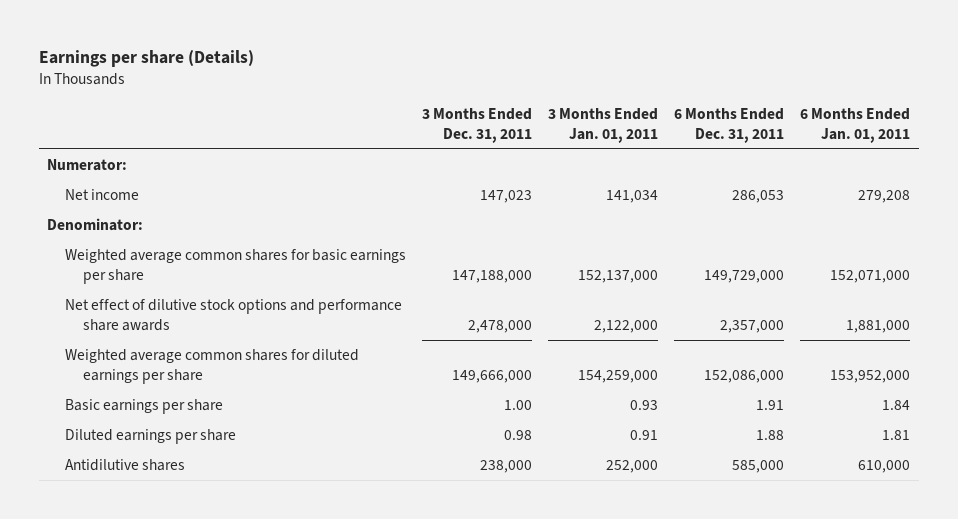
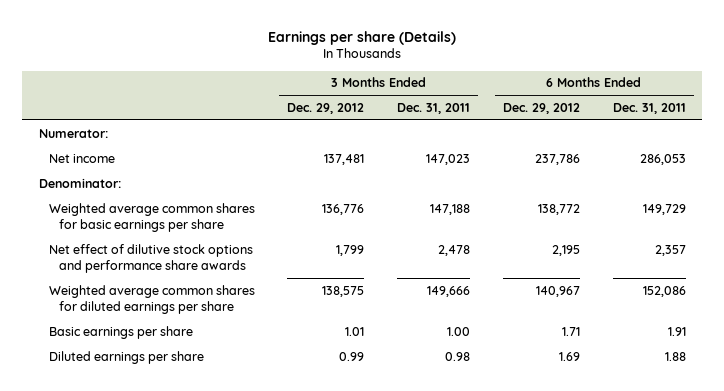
- | 3 Months Ended Dec. 31, 2011 | 3 Months Ended Jan. 01, 2011 | 6 Months Ended Dec. 31, 2011 | 6 Months Ended Jan. 01, 2011
+ | 3 Months Ended Dec. 29, 2012 | 3 Months Ended Dec. 31, 2011 | 6 Months Ended Dec. 29, 2012 | 6 Months Ended Dec. 31, 2011
- Weighted average common shares for basic earnings per share | 147,188,000 | 152,137,000 | 149,729,000 | 152,071,000
- Net effect of dilutive stock options and performance share awards | 2,478,000 | 2,122,000 | 2,357,000 | 1,881,000
- Weighted average common shares for diluted earnings per share | 149,666,000 | 154,259,000 | 152,086,000 | 153,952,000
+ Weighted average common shares for basic earnings per share | 136,776 | 147,188 | 138,772 | 149,729
+ Net effect of dilutive stock options and performance share awards | 1,799 | 2,478 | 2,195 | 2,357
+ Weighted average common shares for diluted earnings per share | 138,575 | 149,666 | 140,967 | 152,086
- Antidilutive shares | 238,000 | 252,000 | 585,000 | 610,000

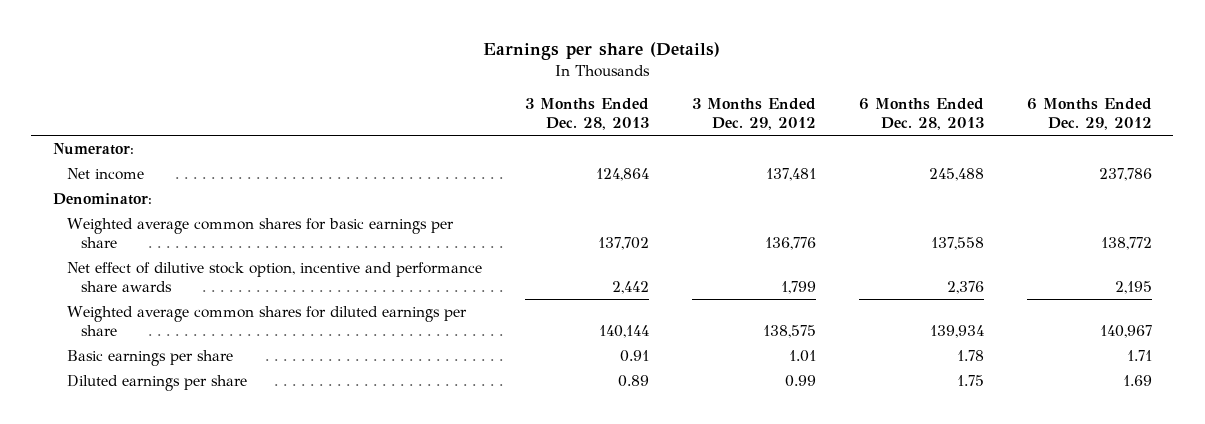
- | 3 Months Ended Dec. 29, 2012 | 3 Months Ended Dec. 31, 2011 | 6 Months Ended Dec. 29, 2012 | 6 Months Ended Dec. 31, 2011
+ | 3 Months Ended Dec. 28, 2013 | 3 Months Ended Dec. 29, 2012 | 6 Months Ended Dec. 28, 2013 | 6 Months Ended Dec. 29, 2012
- Net effect of dilutive stock options and performance share awards | 1,799 | 2,478 | 2,195 | 2,357
+ Net effect of dilutive stock option, incentive and performance share awards | 2,442 | 1,799 | 2,376 | 2,195

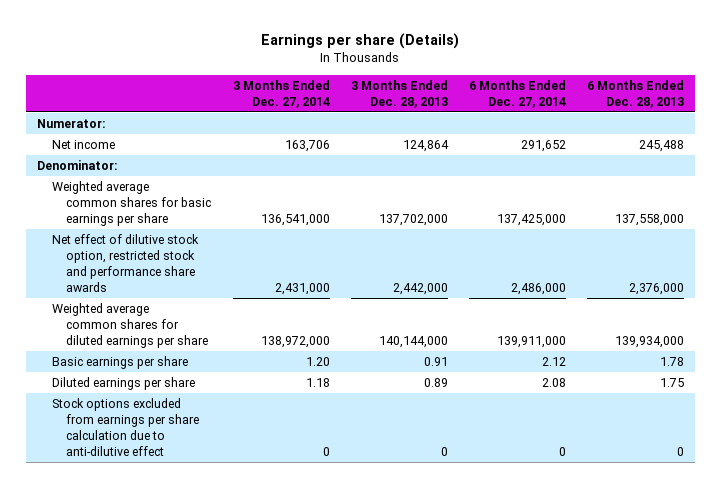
- | 3 Months Ended Dec. 28, 2013 | 3 Months Ended Dec. 29, 2012 | 6 Months Ended Dec. 28, 2013 | 6 Months Ended Dec. 29, 2012
+ | 3 Months Ended Dec. 27, 2014 | 3 Months Ended Dec. 28, 2013 | 6 Months Ended Dec. 27, 2014 | 6 Months Ended Dec. 28, 2013
- Weighted average common shares for basic earnings per share | 137,702 | 136,776 | 137,558 | 138,772
- Net effect of dilutive stock option, incentive and performance share awards | 2,442 | 1,799 | 2,376 | 2,195
- Weighted average common shares for diluted earnings per share | 140,144 | 138,575 | 139,934 | 140,967
+ Weighted average common shares for basic earnings per share | 136,541,000 | 137,702,000 | 137,425,000 | 137,558,000
+ Net effect of dilutive stock option, restricted stock and performance share awards | 2,431,000 | 2,442,000 | 2,486,000 | 2,376,000
+ Weighted average common shares for diluted earnings per share | 138,972,000 | 140,144,000 | 139,911,000 | 139,934,000
+ Stock options excluded from earnings per share calculation due to anti-dilutive effect | 0 | 0 | 0 | 0

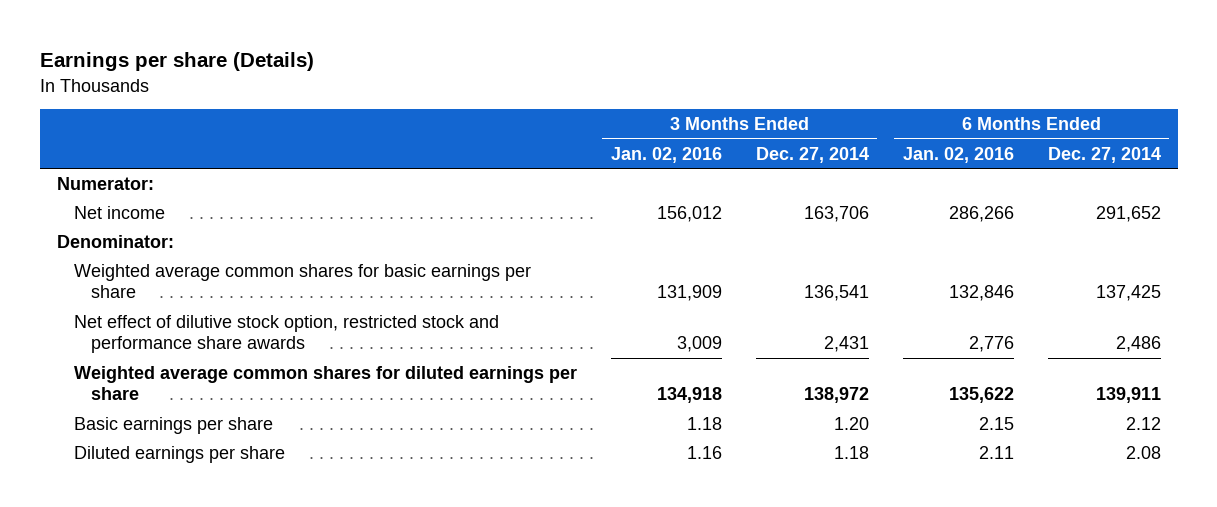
- | 3 Months Ended Dec. 27, 2014 | 3 Months Ended Dec. 28, 2013 | 6 Months Ended Dec. 27, 2014 | 6 Months Ended Dec. 28, 2013
+ | 3 Months Ended Jan. 02, 2016 | 3 Months Ended Dec. 27, 2014 | 6 Months Ended Jan. 02, 2016 | 6 Months Ended Dec. 27, 2014
- Weighted average common shares for basic earnings per share | 136,541,000 | 137,702,000 | 137,425,000 | 137,558,000
- Net effect of dilutive stock option, restricted stock and performance share awards | 2,431,000 | 2,442,000 | 2,486,000 | 2,376,000
- Weighted average common shares for diluted earnings per share | 138,972,000 | 140,144,000 | 139,911,000 | 139,934,000
+ Weighted average common shares for basic earnings per share | 131,909 | 136,541 | 132,846 | 137,425
+ Net effect of dilutive stock option, restricted stock and performance share awards | 3,009 | 2,431 | 2,776 | 2,486
+ Weighted average common shares for diluted earnings per share | 134,918 | 138,972 | 135,622 | 139,911
- Stock options excluded from earnings per share calculation due to anti-dilutive effect | 0 | 0 | 0 | 0

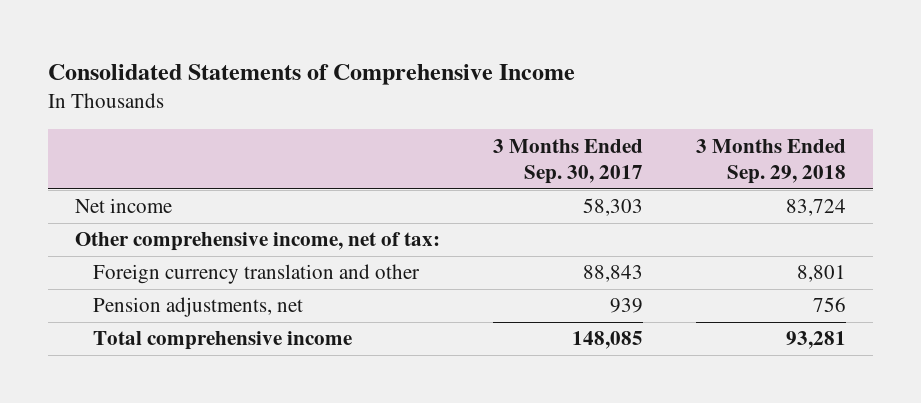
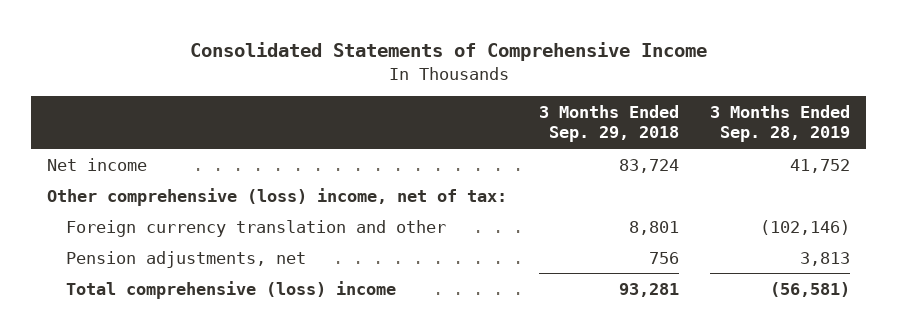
- | 3 Months Ended Sep. 30, 2017 | 3 Months Ended Sep. 29, 2018
+ | 3 Months Ended Sep. 29, 2018 | 3 Months Ended Sep. 28, 2019
- Other comprehensive income, net of tax:
+ Other comprehensive (loss) income, net of tax:
- Total comprehensive income | 148,085 | 93,281
+ Total comprehensive (loss) income | 93,281 | (56,581)

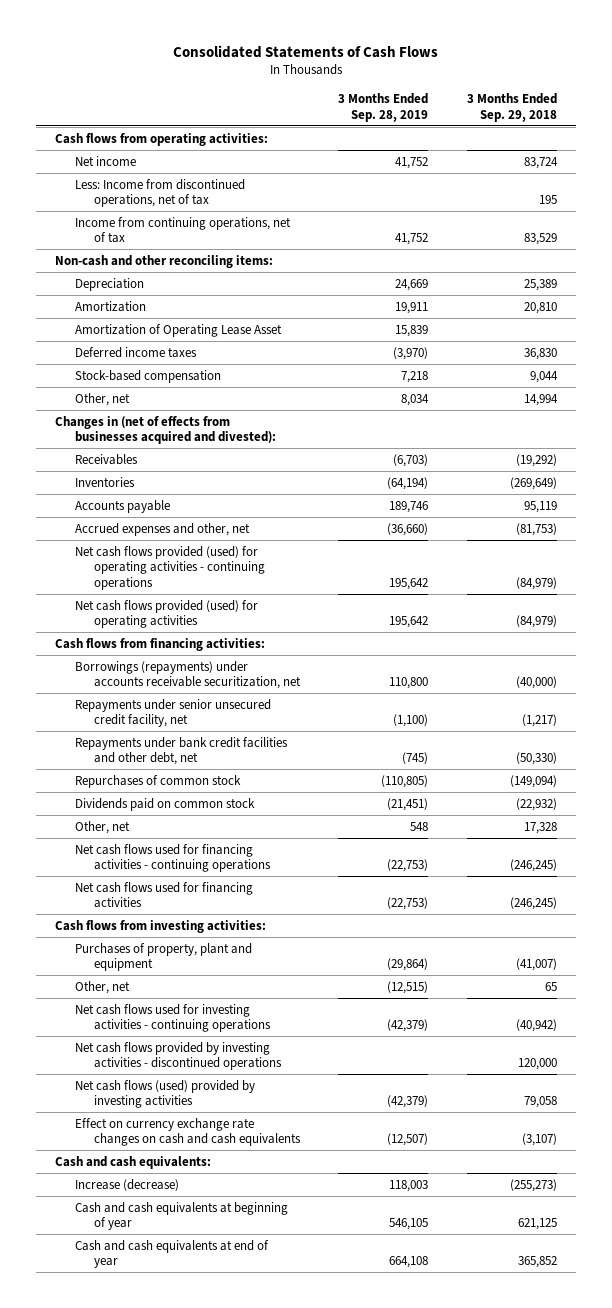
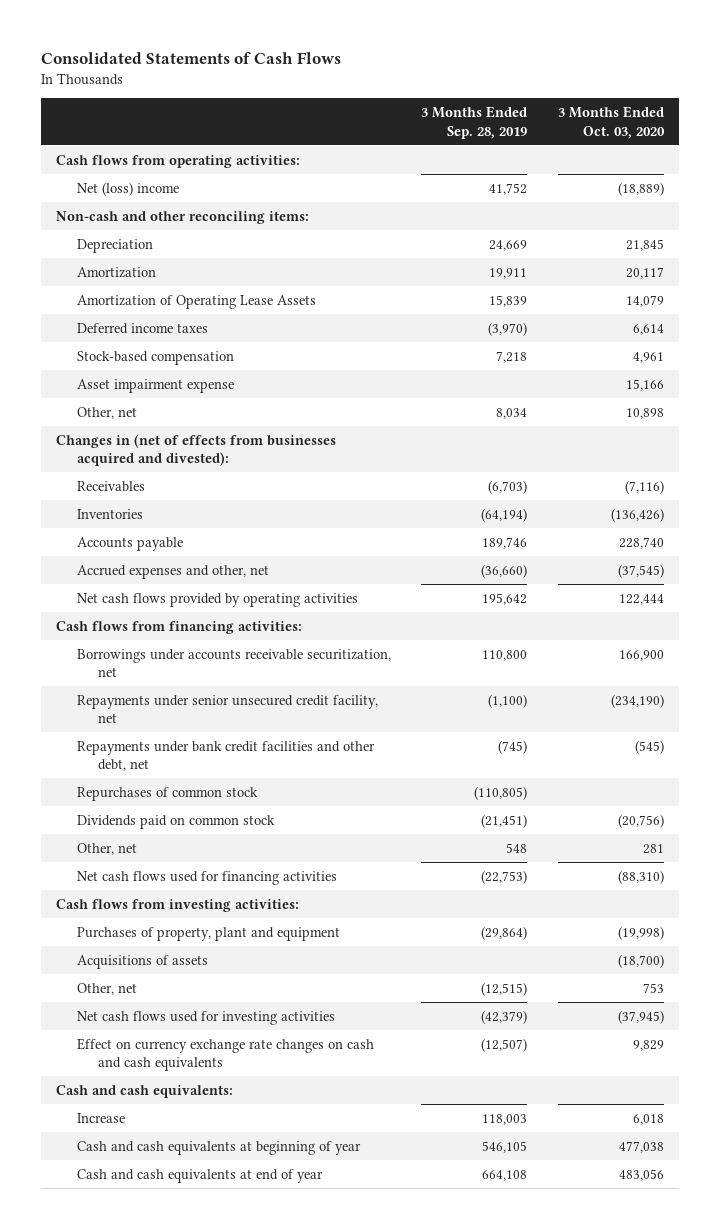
- | 3 Months Ended Sep. 28, 2019 | 3 Months Ended Sep. 29, 2018
+ | 3 Months Ended Sep. 28, 2019 | 3 Months Ended Oct. 03, 2020
- Net income | 41,752 | 83,724
- Less: Income from discontinued operations, net of tax | | 195
- Income from continuing operations, net of tax | 41,752 | 83,529
+ Net (loss) income | 41,752 | (18,889)
- Amortization of Operating Lease Asset | 15,839 |
+ Amortization of Operating Lease Assets | 15,839 | 14,079
+ Asset impairment expense | | 15,166
- Net cash flows provided (used) for operating activities - continuing operations | 195,642 | (84,979)
- Net cash flows provided (used) for operating activities | 195,642 | (84,979)
+ Net cash flows provided by operating activities | 195,642 | 122,444
- Borrowings (repayments) under accounts receivable securitization, net | 110,800 | (40,000)
+ Borrowings under accounts receivable securitization, net | 110,800 | 166,900
- Net cash flows used for financing activities - continuing operations | (22,753) | (246,245)
+ Acquisitions of assets | | (18,700)
- Net cash flows used for investing activities - continuing operations | (42,379) | (40,942)
- Net cash flows provided by investing activities - discontinued operations | | 120,000
- Net cash flows (used) provided by investing activities | (42,379) | 79,058
+ Net cash flows used for investing activities | (42,379) | (37,945)
- Increase (decrease) | 118,003 | (255,273)
+ Increase | 118,003 | 6,018

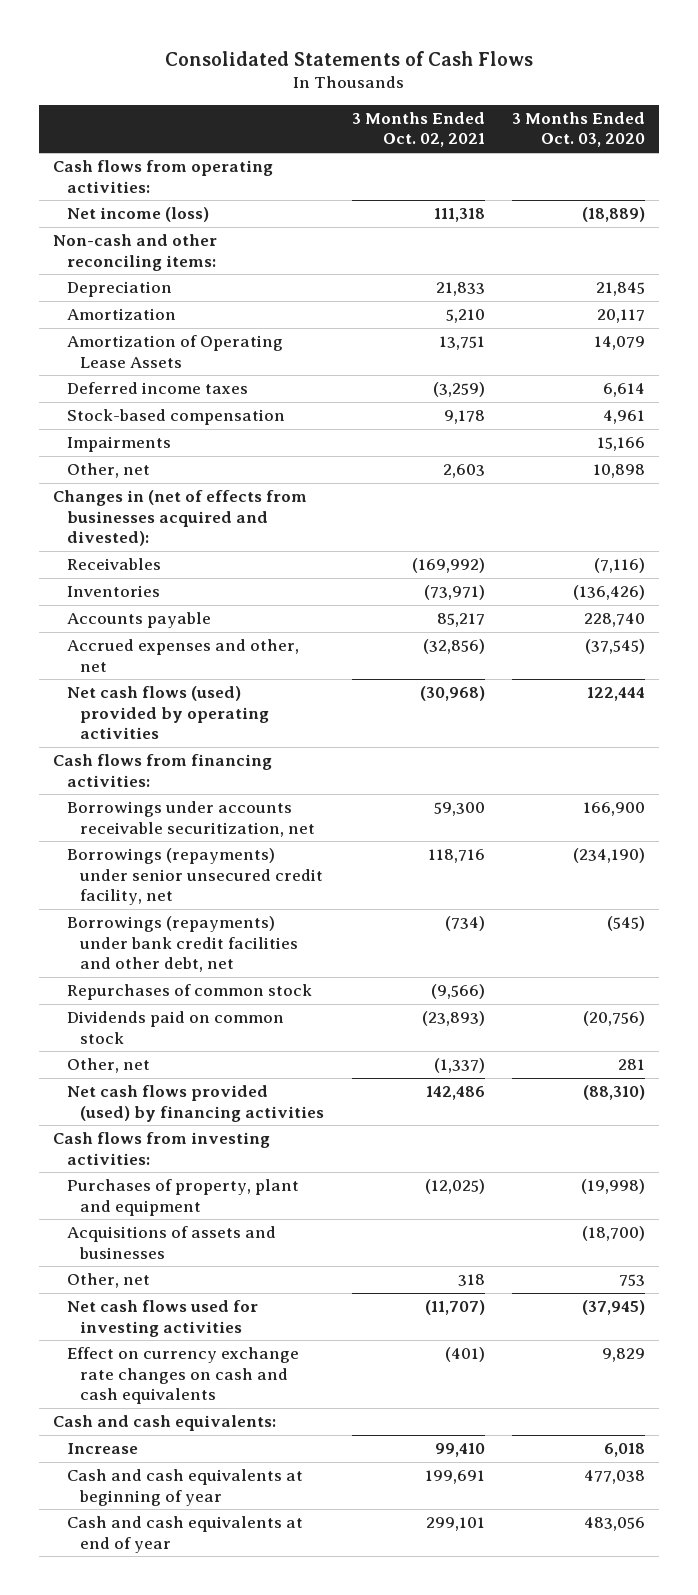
- | 3 Months Ended Sep. 28, 2019 | 3 Months Ended Oct. 03, 2020
+ | 3 Months Ended Oct. 02, 2021 | 3 Months Ended Oct. 03, 2020
- Net (loss) income | 41,752 | (18,889)
+ Net income (loss) | 111,318 | (18,889)
- Asset impairment expense | | 15,166
+ Impairments | | 15,166
- Net cash flows provided by operating activities | 195,642 | 122,444
+ Net cash flows (used) provided by operating activities | (30,968) | 122,444
- Repayments under senior unsecured credit facility, net | (1,100) | (234,190)
- Repayments under bank credit facilities and other debt, net | (745) | (545)
+ Borrowings (repayments) under senior unsecured credit facility, net | 118,716 | (234,190)
+ Borrowings (repayments) under bank credit facilities and other debt, net | (734) | (545)
- Net cash flows used for financing activities | (22,753) | (88,310)
+ Net cash flows provided (used) by financing activities | 142,486 | (88,310)
- Acquisitions of assets | | (18,700)
+ Acquisitions of assets and businesses | | (18,700)

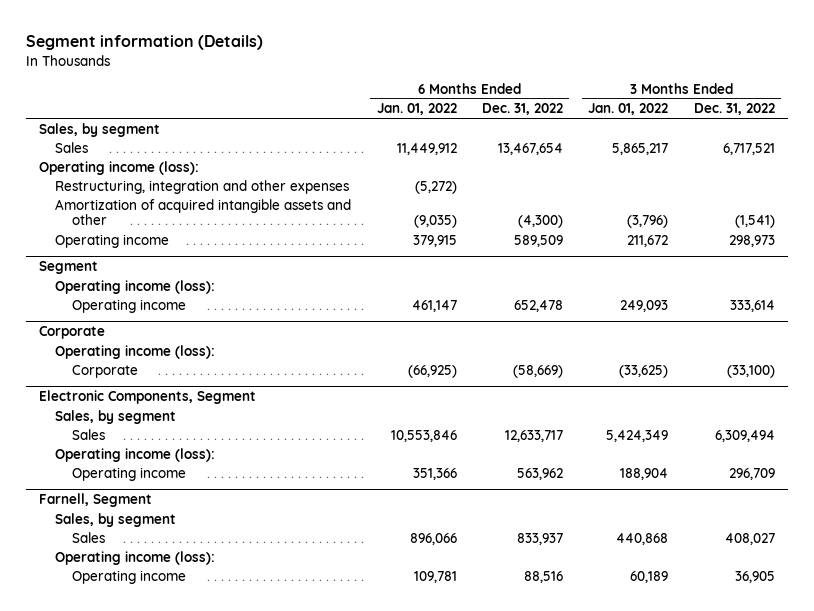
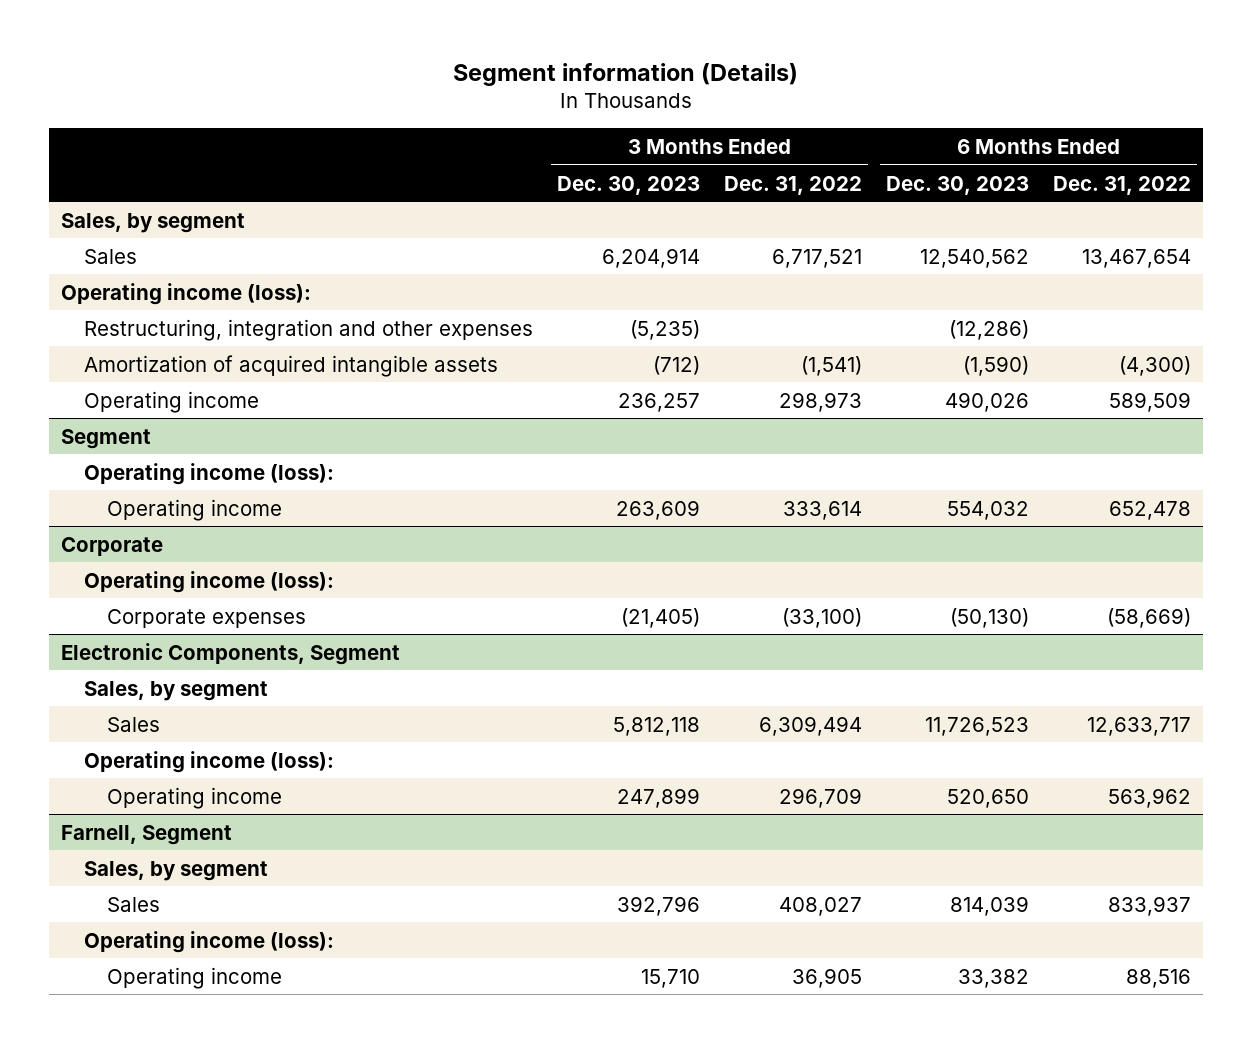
- | 6 Months Ended Jan. 01, 2022 | 6 Months Ended Dec. 31, 2022 | 3 Months Ended Jan. 01, 2022 | 3 Months Ended Dec. 31, 2022
+ | 3 Months Ended Dec. 30, 2023 | 3 Months Ended Dec. 31, 2022 | 6 Months Ended Dec. 30, 2023 | 6 Months Ended Dec. 31, 2022
- Amortization of acquired intangible assets and other | (9,035) | (4,300) | (3,796) | (1,541)
+ Amortization of acquired intangible assets | (712) | (1,541) | (1,590) | (4,300)
@ Corporate
- Corporate | (66,925) | (58,669) | (33,625) | (33,100)
+ Corporate expenses | (21,405) | (33,100) | (50,130) | (58,669)

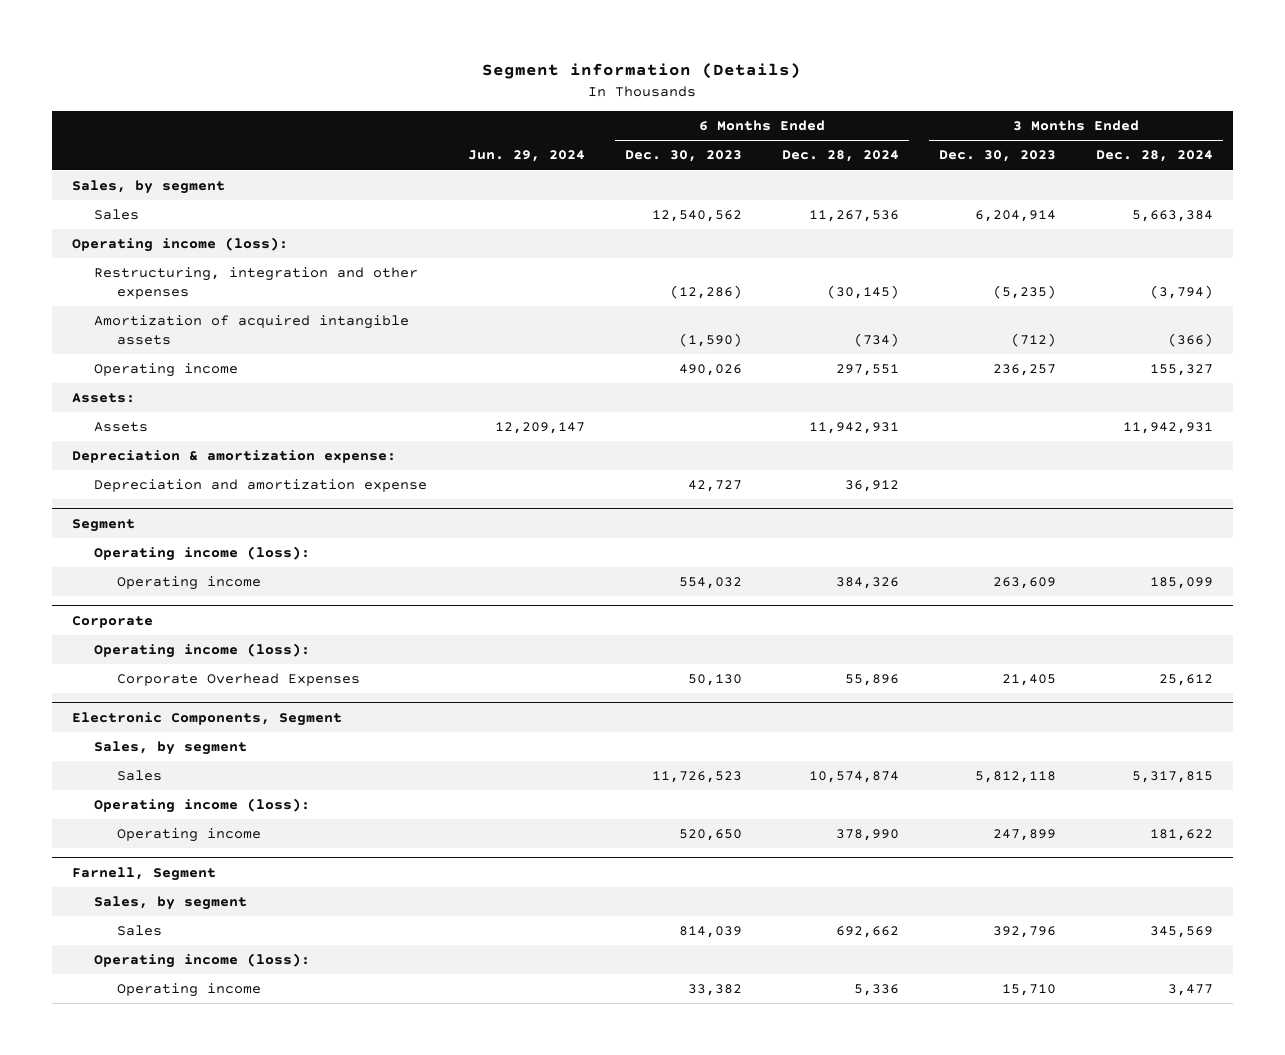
- | 3 Months Ended Dec. 30, 2023 | 3 Months Ended Dec. 31, 2022 | 6 Months Ended Dec. 30, 2023 | 6 Months Ended Dec. 31, 2022
+ | Jun. 29, 2024 | 6 Months Ended Dec. 30, 2023 | 6 Months Ended Dec. 28, 2024 | 3 Months Ended Dec. 30, 2023 | 3 Months Ended Dec. 28, 2024
+ Assets:
+ Assets | 12,209,147 | | 11,942,931 | | 11,942,931
+ Depreciation & amortization expense:
+ Depreciation and amortization expense | | 42,727 | 36,912 | |
@ Corporate
- Corporate expenses | (21,405) | (33,100) | (50,130) | (58,669)
+ Corporate Overhead Expenses | | 50,130 | 55,896 | 21,405 | 25,612

